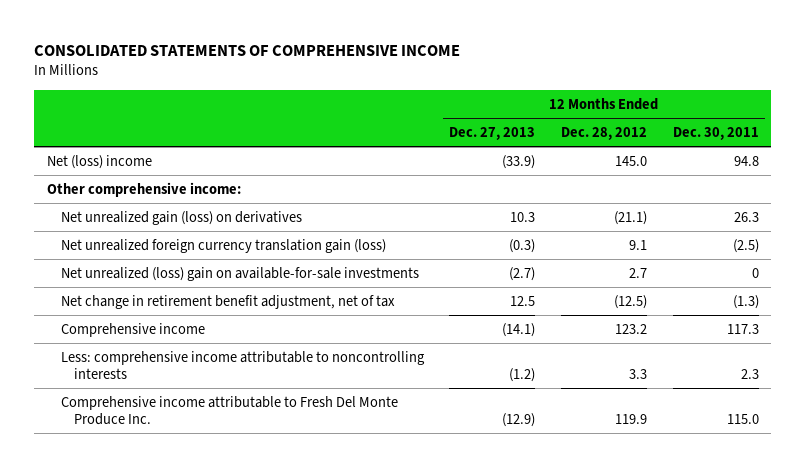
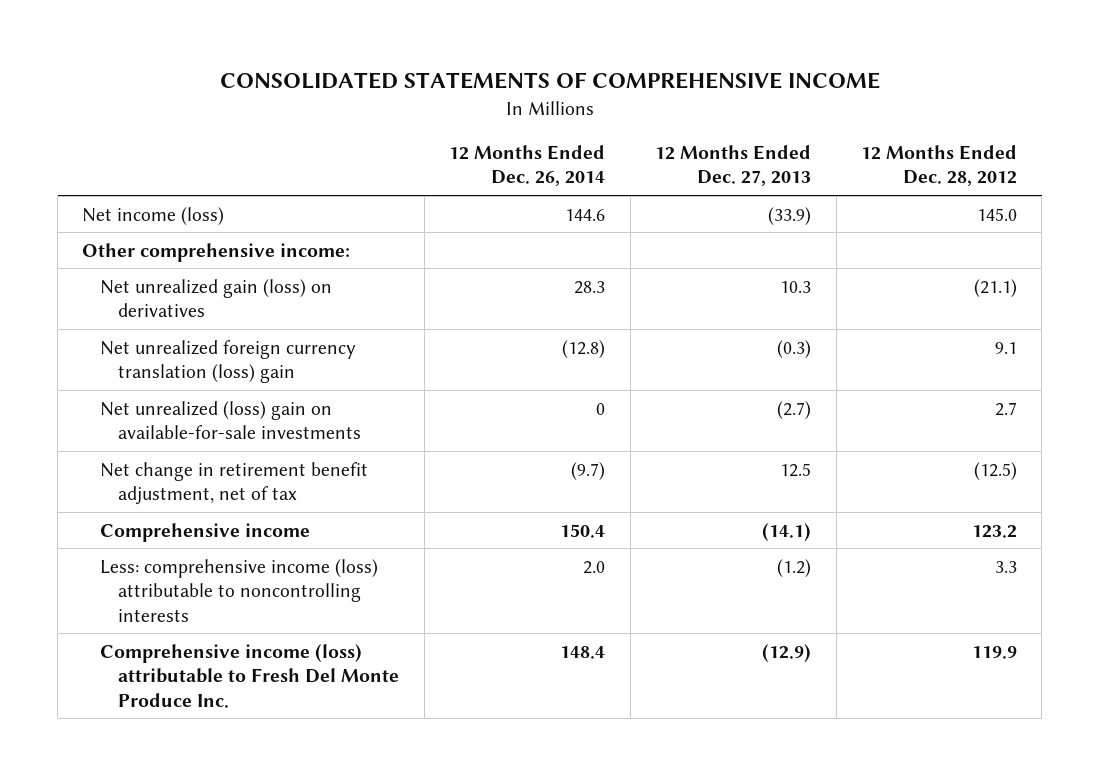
- | 12 Months Ended Dec. 27, 2013 | 12 Months Ended Dec. 28, 2012 | 12 Months Ended Dec. 30, 2011
+ | 12 Months Ended Dec. 26, 2014 | 12 Months Ended Dec. 27, 2013 | 12 Months Ended Dec. 28, 2012
- Net (loss) income | (33.9) | 145.0 | 94.8
+ Net income (loss) | 144.6 | (33.9) | 145.0
- Net unrealized foreign currency translation gain (loss) | (0.3) | 9.1 | (2.5)
+ Net unrealized foreign currency translation (loss) gain | (12.8) | (0.3) | 9.1
- Less: comprehensive income attributable to noncontrolling interests | (1.2) | 3.3 | 2.3
- Comprehensive income attributable to Fresh Del Monte Produce Inc. | (12.9) | 119.9 | 115.0
+ Less: comprehensive income (loss) attributable to noncontrolling interests | 2.0 | (1.2) | 3.3
+ Comprehensive income (loss) attributable to Fresh Del Monte Produce Inc. | 148.4 | (12.9) | 119.9

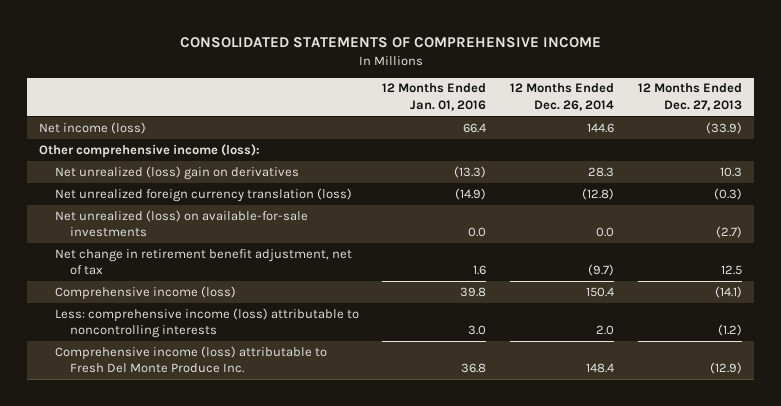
- | 12 Months Ended Dec. 26, 2014 | 12 Months Ended Dec. 27, 2013 | 12 Months Ended Dec. 28, 2012
+ | 12 Months Ended Jan. 01, 2016 | 12 Months Ended Dec. 26, 2014 | 12 Months Ended Dec. 27, 2013
- Other comprehensive income:
- Net unrealized gain (loss) on derivatives | 28.3 | 10.3 | (21.1)
- Net unrealized foreign currency translation (loss) gain | (12.8) | (0.3) | 9.1
- Net unrealized (loss) gain on available-for-sale investments | 0 | (2.7) | 2.7
+ Other comprehensive income (loss):
+ Net unrealized (loss) gain on derivatives | (13.3) | 28.3 | 10.3
+ Net unrealized foreign currency translation (loss) | (14.9) | (12.8) | (0.3)
+ Net unrealized (loss) on available-for-sale investments | 0.0 | 0.0 | (2.7)
- Comprehensive income | 150.4 | (14.1) | 123.2
+ Comprehensive income (loss) | 39.8 | 150.4 | (14.1)

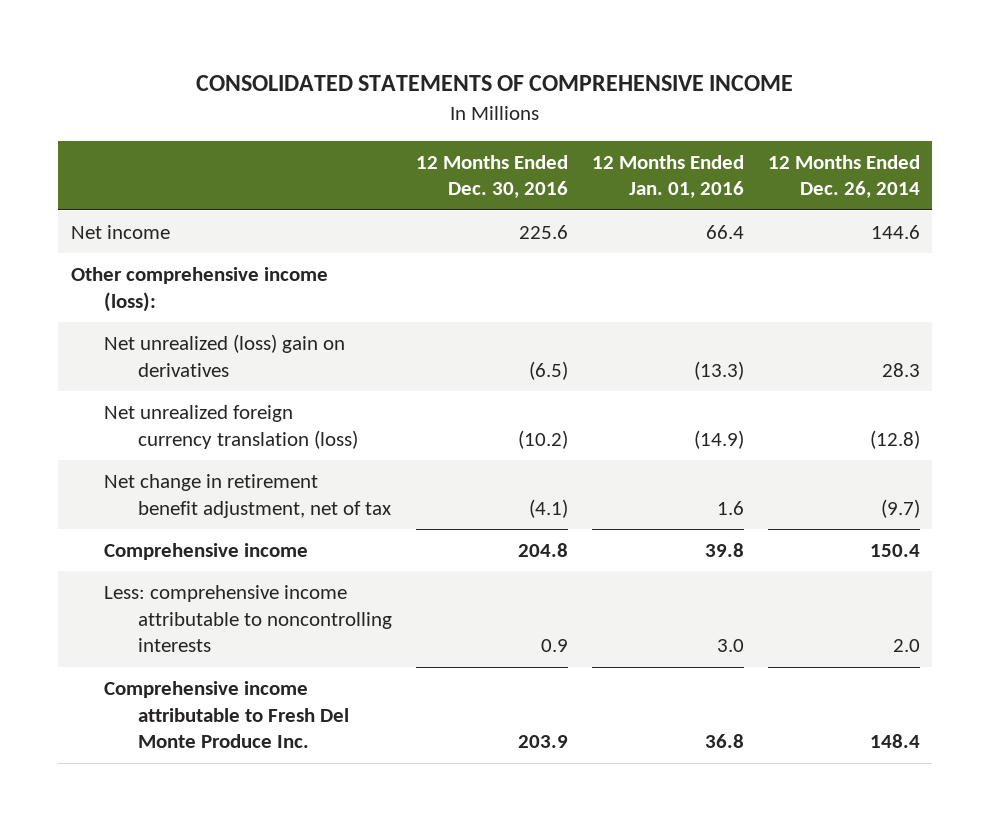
- | 12 Months Ended Jan. 01, 2016 | 12 Months Ended Dec. 26, 2014 | 12 Months Ended Dec. 27, 2013
+ | 12 Months Ended Dec. 30, 2016 | 12 Months Ended Jan. 01, 2016 | 12 Months Ended Dec. 26, 2014
- Net income (loss) | 66.4 | 144.6 | (33.9)
+ Net income | 225.6 | 66.4 | 144.6
- Net unrealized (loss) on available-for-sale investments | 0.0 | 0.0 | (2.7)
- Comprehensive income (loss) | 39.8 | 150.4 | (14.1)
- Less: comprehensive income (loss) attributable to noncontrolling interests | 3.0 | 2.0 | (1.2)
- Comprehensive income (loss) attributable to Fresh Del Monte Produce Inc. | 36.8 | 148.4 | (12.9)
+ Comprehensive income | 204.8 | 39.8 | 150.4
+ Less: comprehensive income attributable to noncontrolling interests | 0.9 | 3.0 | 2.0
+ Comprehensive income attributable to Fresh Del Monte Produce Inc. | 203.9 | 36.8 | 148.4

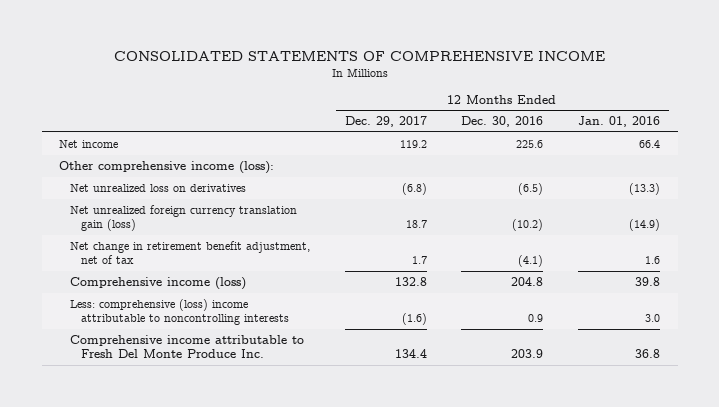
- | 12 Months Ended Dec. 30, 2016 | 12 Months Ended Jan. 01, 2016 | 12 Months Ended Dec. 26, 2014
+ | 12 Months Ended Dec. 29, 2017 | 12 Months Ended Dec. 30, 2016 | 12 Months Ended Jan. 01, 2016
- Net unrealized (loss) gain on derivatives | (6.5) | (13.3) | 28.3
- Net unrealized foreign currency translation (loss) | (10.2) | (14.9) | (12.8)
+ Net unrealized loss on derivatives | (6.8) | (6.5) | (13.3)
+ Net unrealized foreign currency translation gain (loss) | 18.7 | (10.2) | (14.9)
- Comprehensive income | 204.8 | 39.8 | 150.4
- Less: comprehensive income attributable to noncontrolling interests | 0.9 | 3.0 | 2.0
+ Comprehensive income (loss) | 132.8 | 204.8 | 39.8
+ Less: comprehensive (loss) income attributable to noncontrolling interests | (1.6) | 0.9 | 3.0

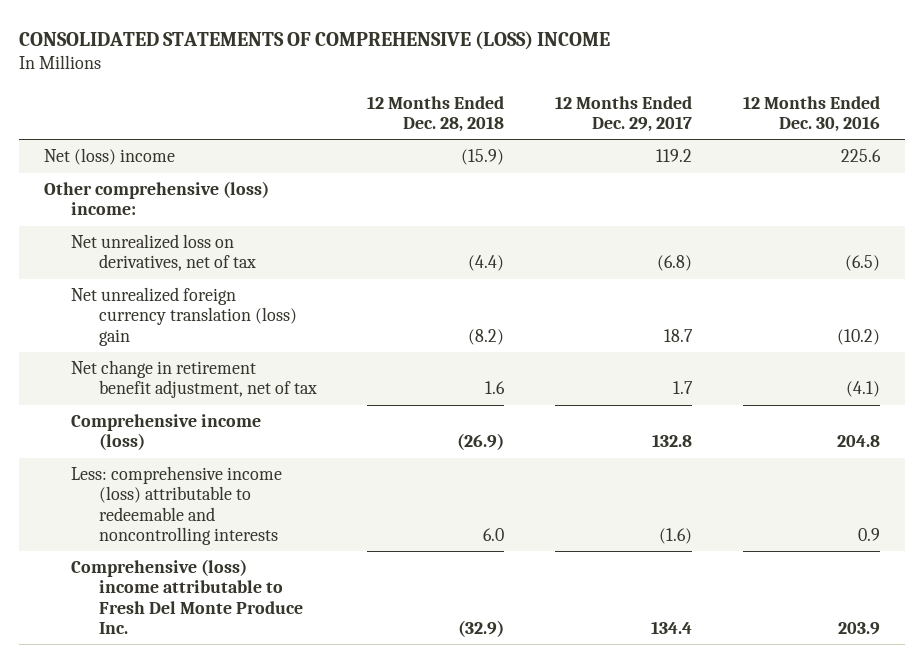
- CONSOLIDATED STATEMENTS OF COMPREHENSIVE INCOME
+ CONSOLIDATED STATEMENTS OF COMPREHENSIVE (LOSS) INCOME
- | 12 Months Ended Dec. 29, 2017 | 12 Months Ended Dec. 30, 2016 | 12 Months Ended Jan. 01, 2016
+ | 12 Months Ended Dec. 28, 2018 | 12 Months Ended Dec. 29, 2017 | 12 Months Ended Dec. 30, 2016
- Net income | 119.2 | 225.6 | 66.4
- Other comprehensive income (loss):
- Net unrealized loss on derivatives | (6.8) | (6.5) | (13.3)
- Net unrealized foreign currency translation gain (loss) | 18.7 | (10.2) | (14.9)
+ Net (loss) income | (15.9) | 119.2 | 225.6
+ Other comprehensive (loss) income:
+ Net unrealized loss on derivatives, net of tax | (4.4) | (6.8) | (6.5)
+ Net unrealized foreign currency translation (loss) gain | (8.2) | 18.7 | (10.2)
- Less: comprehensive (loss) income attributable to noncontrolling interests | (1.6) | 0.9 | 3.0
- Comprehensive income attributable to Fresh Del Monte Produce Inc. | 134.4 | 203.9 | 36.8
+ Less: comprehensive income (loss) attributable to redeemable and noncontrolling interests | 6.0 | (1.6) | 0.9
+ Comprehensive (loss) income attributable to Fresh Del Monte Produce Inc. | (32.9) | 134.4 | 203.9

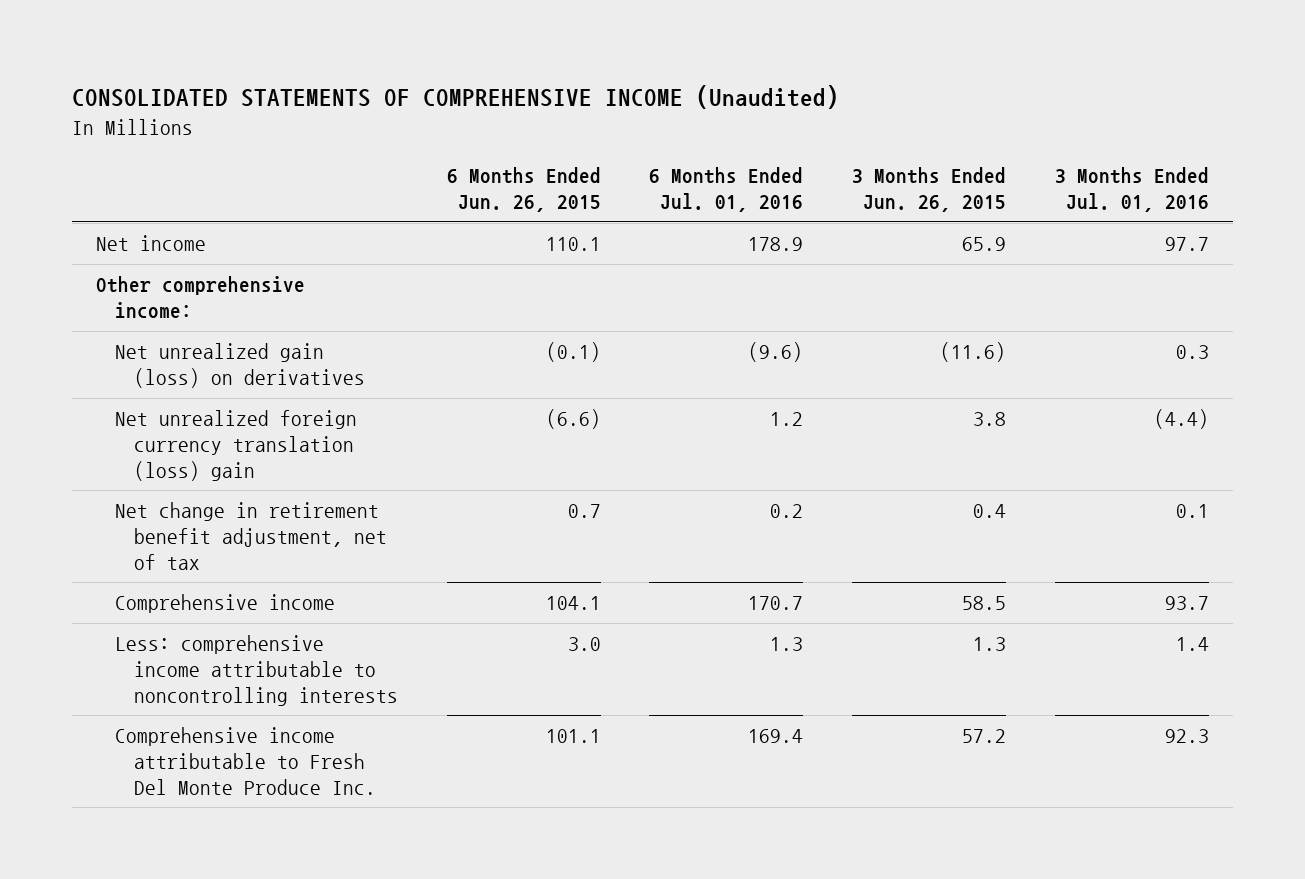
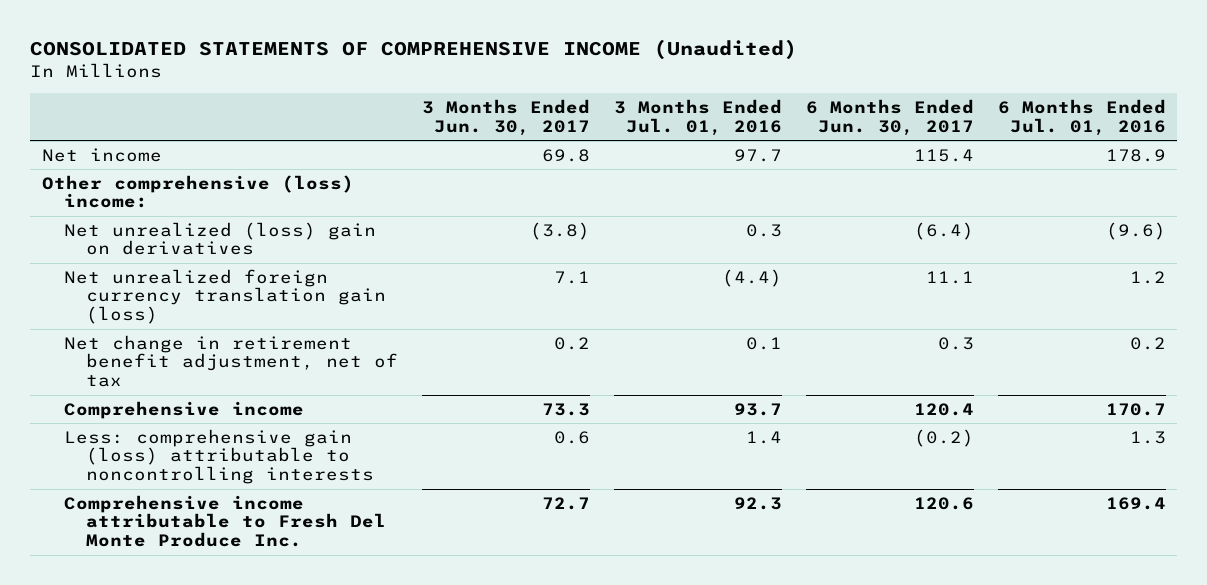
- | 6 Months Ended Jun. 26, 2015 | 6 Months Ended Jul. 01, 2016 | 3 Months Ended Jun. 26, 2015 | 3 Months Ended Jul. 01, 2016
+ | 3 Months Ended Jun. 30, 2017 | 3 Months Ended Jul. 01, 2016 | 6 Months Ended Jun. 30, 2017 | 6 Months Ended Jul. 01, 2016
- Other comprehensive income:
- Net unrealized gain (loss) on derivatives | (0.1) | (9.6) | (11.6) | 0.3
- Net unrealized foreign currency translation (loss) gain | (6.6) | 1.2 | 3.8 | (4.4)
+ Other comprehensive (loss) income:
+ Net unrealized (loss) gain on derivatives | (3.8) | 0.3 | (6.4) | (9.6)
+ Net unrealized foreign currency translation gain (loss) | 7.1 | (4.4) | 11.1 | 1.2
- Less: comprehensive income attributable to noncontrolling interests | 3.0 | 1.3 | 1.3 | 1.4
+ Less: comprehensive gain (loss) attributable to noncontrolling interests | 0.6 | 1.4 | (0.2) | 1.3

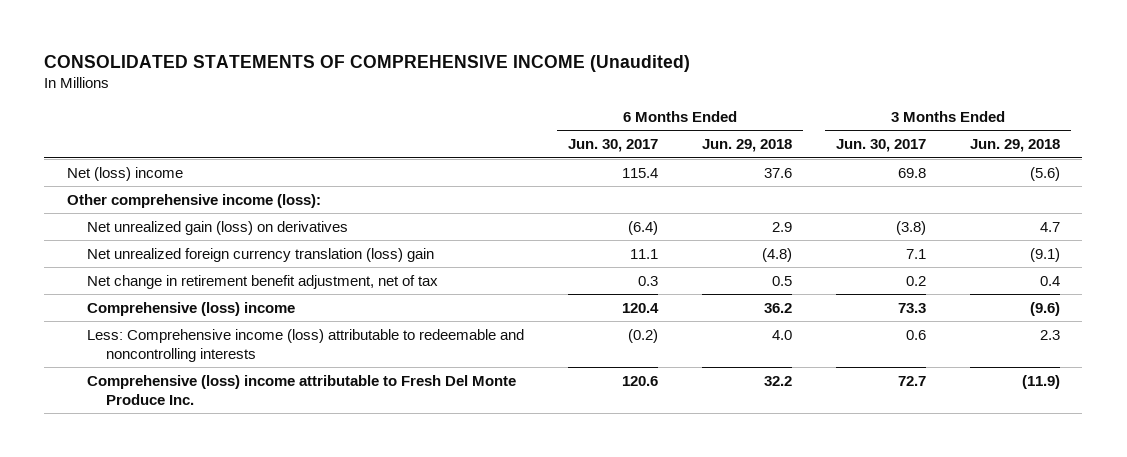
- | 3 Months Ended Jun. 30, 2017 | 3 Months Ended Jul. 01, 2016 | 6 Months Ended Jun. 30, 2017 | 6 Months Ended Jul. 01, 2016
+ | 6 Months Ended Jun. 30, 2017 | 6 Months Ended Jun. 29, 2018 | 3 Months Ended Jun. 30, 2017 | 3 Months Ended Jun. 29, 2018
- Net income | 69.8 | 97.7 | 115.4 | 178.9
- Other comprehensive (loss) income:
- Net unrealized (loss) gain on derivatives | (3.8) | 0.3 | (6.4) | (9.6)
- Net unrealized foreign currency translation gain (loss) | 7.1 | (4.4) | 11.1 | 1.2
+ Net (loss) income | 115.4 | 37.6 | 69.8 | (5.6)
+ Other comprehensive income (loss):
+ Net unrealized gain (loss) on derivatives | (6.4) | 2.9 | (3.8) | 4.7
+ Net unrealized foreign currency translation (loss) gain | 11.1 | (4.8) | 7.1 | (9.1)
- Comprehensive income | 73.3 | 93.7 | 120.4 | 170.7
- Less: comprehensive gain (loss) attributable to noncontrolling interests | 0.6 | 1.4 | (0.2) | 1.3
- Comprehensive income attributable to Fresh Del Monte Produce Inc. | 72.7 | 92.3 | 120.6 | 169.4
+ Comprehensive (loss) income | 120.4 | 36.2 | 73.3 | (9.6)
+ Less: Comprehensive income (loss) attributable to redeemable and noncontrolling interests | (0.2) | 4.0 | 0.6 | 2.3
+ Comprehensive (loss) income attributable to Fresh Del Monte Produce Inc. | 120.6 | 32.2 | 72.7 | (11.9)

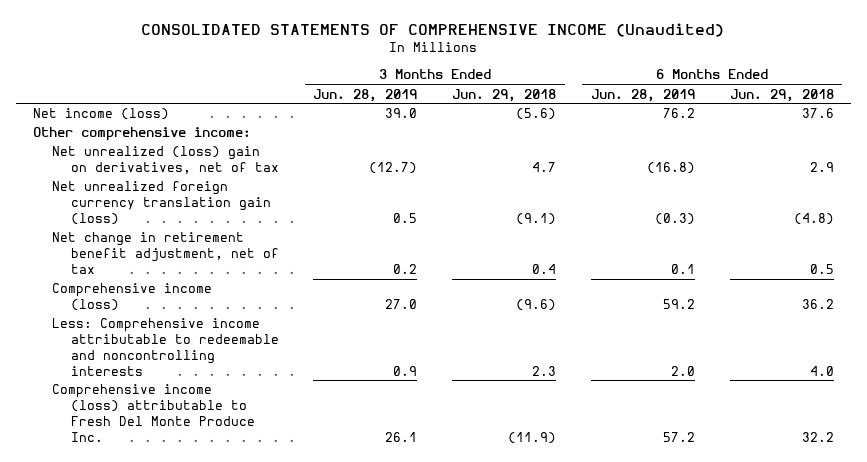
- | 6 Months Ended Jun. 30, 2017 | 6 Months Ended Jun. 29, 2018 | 3 Months Ended Jun. 30, 2017 | 3 Months Ended Jun. 29, 2018
+ | 3 Months Ended Jun. 28, 2019 | 3 Months Ended Jun. 29, 2018 | 6 Months Ended Jun. 28, 2019 | 6 Months Ended Jun. 29, 2018
- Net (loss) income | 115.4 | 37.6 | 69.8 | (5.6)
- Other comprehensive income (loss):
- Net unrealized gain (loss) on derivatives | (6.4) | 2.9 | (3.8) | 4.7
- Net unrealized foreign currency translation (loss) gain | 11.1 | (4.8) | 7.1 | (9.1)
+ Net income (loss) | 39.0 | (5.6) | 76.2 | 37.6
+ Other comprehensive income:
+ Net unrealized (loss) gain on derivatives, net of tax | (12.7) | 4.7 | (16.8) | 2.9
+ Net unrealized foreign currency translation gain (loss) | 0.5 | (9.1) | (0.3) | (4.8)
- Comprehensive (loss) income | 120.4 | 36.2 | 73.3 | (9.6)
- Less: Comprehensive income (loss) attributable to redeemable and noncontrolling interests | (0.2) | 4.0 | 0.6 | 2.3
- Comprehensive (loss) income attributable to Fresh Del Monte Produce Inc. | 120.6 | 32.2 | 72.7 | (11.9)
+ Comprehensive income (loss) | 27.0 | (9.6) | 59.2 | 36.2
+ Less: Comprehensive income attributable to redeemable and noncontrolling interests | 0.9 | 2.3 | 2.0 | 4.0
+ Comprehensive income (loss) attributable to Fresh Del Monte Produce Inc. | 26.1 | (11.9) | 57.2 | 32.2

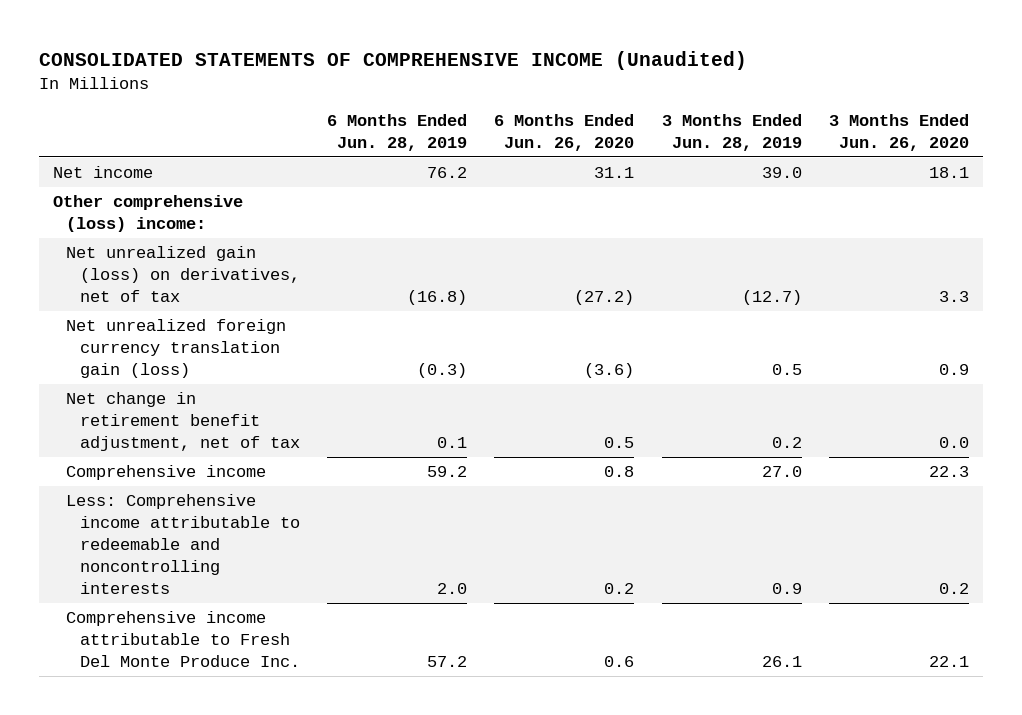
- | 3 Months Ended Jun. 28, 2019 | 3 Months Ended Jun. 29, 2018 | 6 Months Ended Jun. 28, 2019 | 6 Months Ended Jun. 29, 2018
+ | 6 Months Ended Jun. 28, 2019 | 6 Months Ended Jun. 26, 2020 | 3 Months Ended Jun. 28, 2019 | 3 Months Ended Jun. 26, 2020
- Net income (loss) | 39.0 | (5.6) | 76.2 | 37.6
- Other comprehensive income:
- Net unrealized (loss) gain on derivatives, net of tax | (12.7) | 4.7 | (16.8) | 2.9
+ Net income | 76.2 | 31.1 | 39.0 | 18.1
+ Other comprehensive (loss) income:
+ Net unrealized gain (loss) on derivatives, net of tax | (16.8) | (27.2) | (12.7) | 3.3
- Comprehensive income (loss) | 27.0 | (9.6) | 59.2 | 36.2
+ Comprehensive income | 59.2 | 0.8 | 27.0 | 22.3
- Comprehensive income (loss) attributable to Fresh Del Monte Produce Inc. | 26.1 | (11.9) | 57.2 | 32.2
+ Comprehensive income attributable to Fresh Del Monte Produce Inc. | 57.2 | 0.6 | 26.1 | 22.1

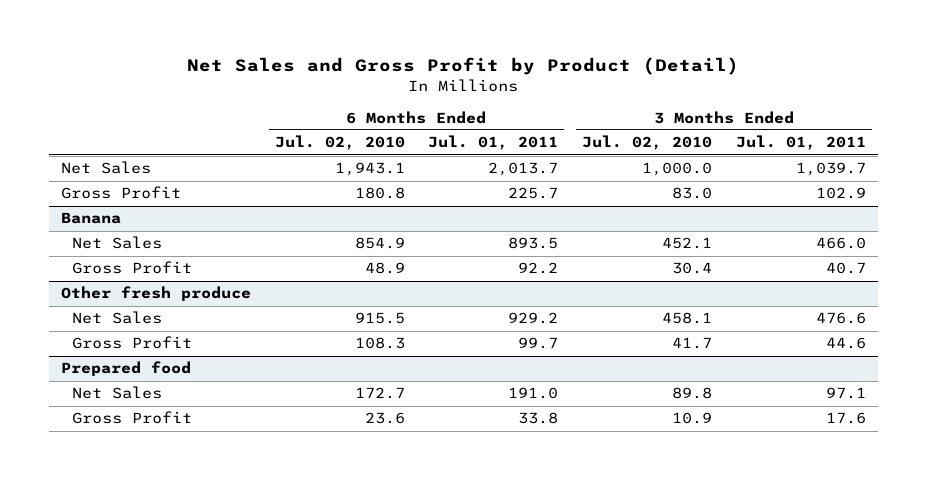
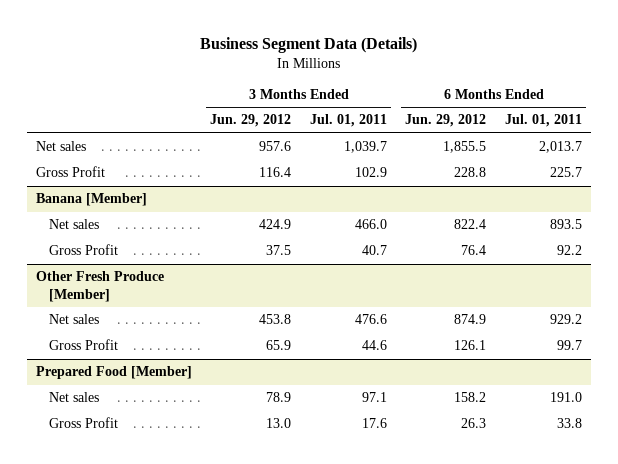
- Net Sales and Gross Profit by Product (Detail)
+ Business Segment Data (Details)
- | 6 Months Ended Jul. 02, 2010 | 6 Months Ended Jul. 01, 2011 | 3 Months Ended Jul. 02, 2010 | 3 Months Ended Jul. 01, 2011
+ | 3 Months Ended Jun. 29, 2012 | 3 Months Ended Jul. 01, 2011 | 6 Months Ended Jun. 29, 2012 | 6 Months Ended Jul. 01, 2011
- Net Sales | 1,943.1 | 2,013.7 | 1,000.0 | 1,039.7
+ Net sales | 957.6 | 1,039.7 | 1,855.5 | 2,013.7
- Banana
- Net Sales | 854.9 | 893.5 | 452.1 | 466.0
+ Banana [Member]
+ Net sales | 424.9 | 466.0 | 822.4 | 893.5
- Other fresh produce
- Net Sales | 915.5 | 929.2 | 458.1 | 476.6
+ Other Fresh Produce [Member]
+ Net sales | 453.8 | 476.6 | 874.9 | 929.2
- Prepared food
- Net Sales | 172.7 | 191.0 | 89.8 | 97.1
+ Prepared Food [Member]
+ Net sales | 78.9 | 97.1 | 158.2 | 191.0

